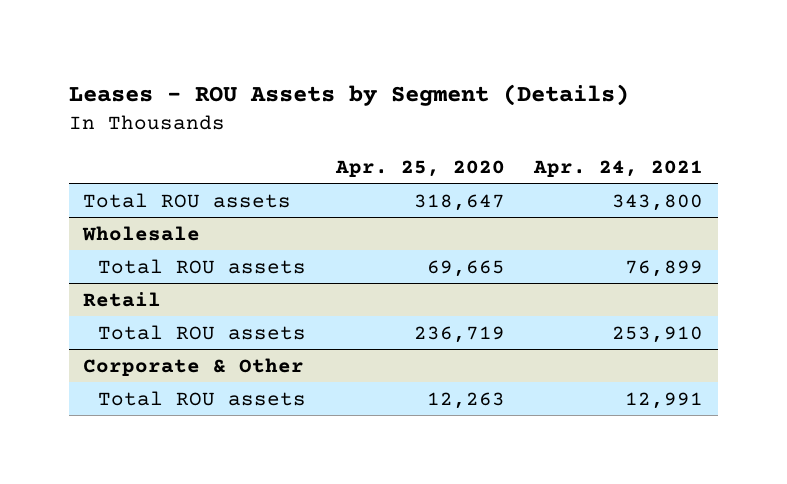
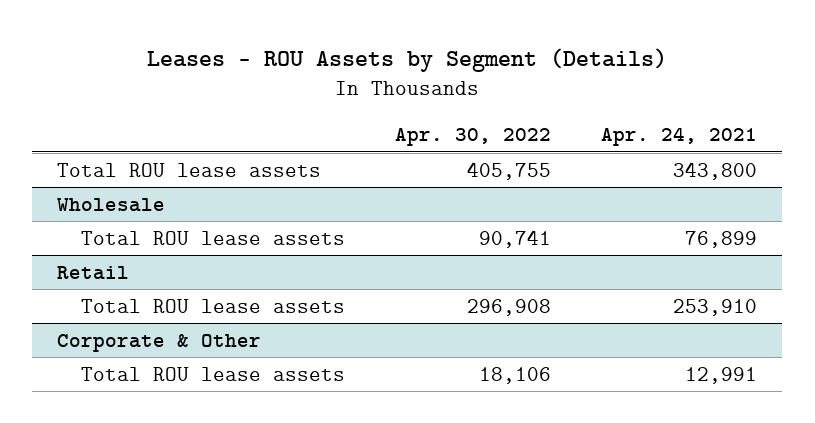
- | Apr. 25, 2020 | Apr. 24, 2021
+ | Apr. 30, 2022 | Apr. 24, 2021
- Total ROU assets | 318,647 | 343,800
+ Total ROU lease assets | 405,755 | 343,800
@ Wholesale
- Total ROU assets | 69,665 | 76,899
+ Total ROU lease assets | 90,741 | 76,899
@ Retail
- Total ROU assets | 236,719 | 253,910
+ Total ROU lease assets | 296,908 | 253,910
@ Corporate & Other
- Total ROU assets | 12,263 | 12,991
+ Total ROU lease assets | 18,106 | 12,991

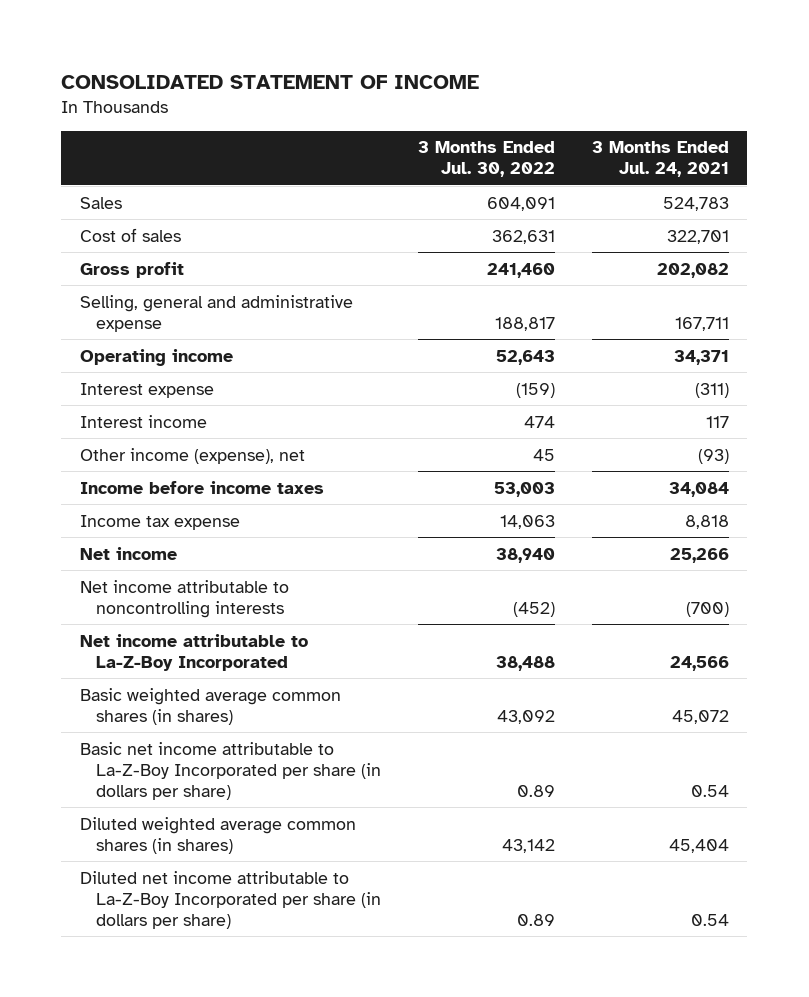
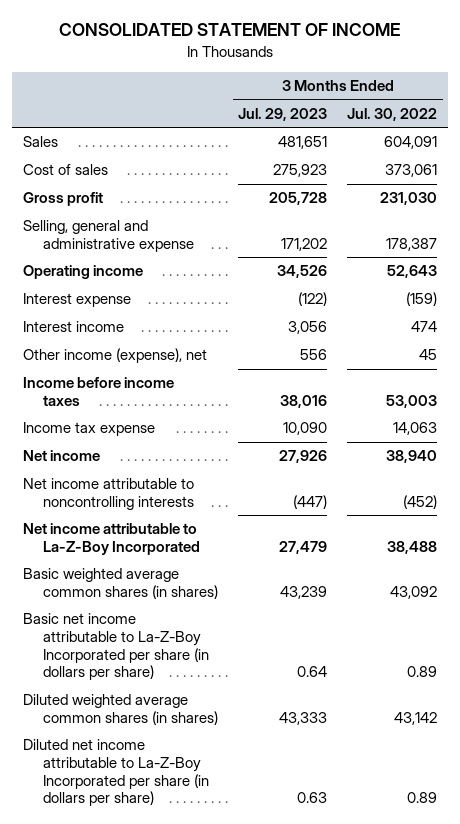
- | 3 Months Ended Jul. 30, 2022 | 3 Months Ended Jul. 24, 2021
+ | 3 Months Ended Jul. 29, 2023 | 3 Months Ended Jul. 30, 2022
- Cost of sales | 362,631 | 322,701
- Gross profit | 241,460 | 202,082
- Selling, general and administrative expense | 188,817 | 167,711
+ Cost of sales | 275,923 | 373,061
+ Gross profit | 205,728 | 231,030
+ Selling, general and administrative expense | 171,202 | 178,387

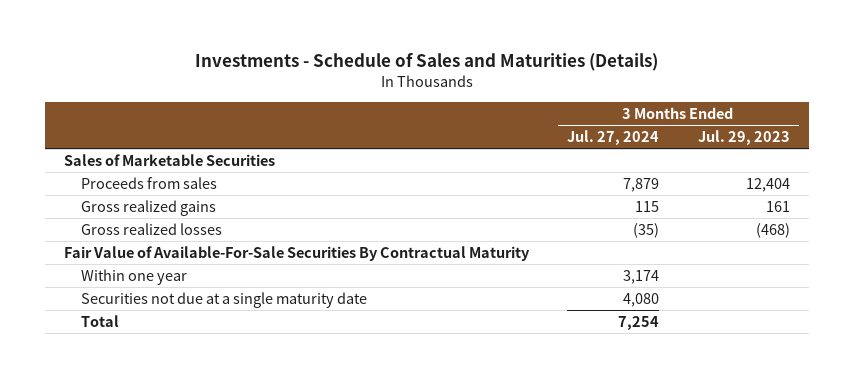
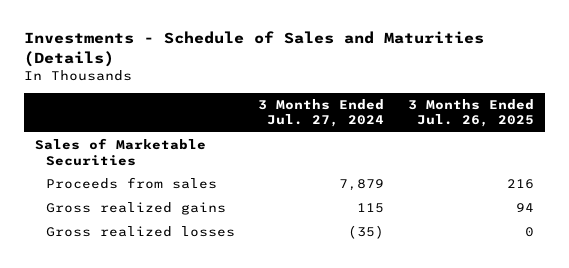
- | 3 Months Ended Jul. 27, 2024 | 3 Months Ended Jul. 29, 2023
+ | 3 Months Ended Jul. 27, 2024 | 3 Months Ended Jul. 26, 2025
- Fair Value of Available-For-Sale Securities By Contractual Maturity
- Within one year | 3,174 |
- Securities not due at a single maturity date | 4,080 |
- Total | 7,254 |

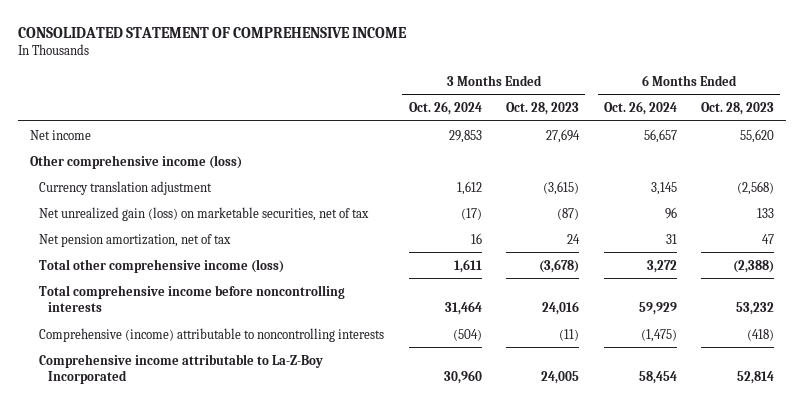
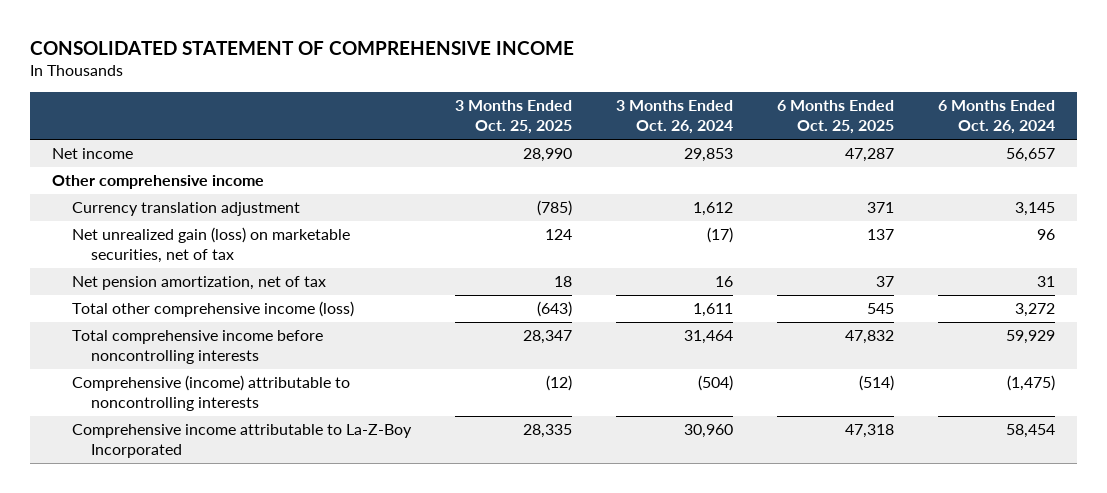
- | 3 Months Ended Oct. 26, 2024 | 3 Months Ended Oct. 28, 2023 | 6 Months Ended Oct. 26, 2024 | 6 Months Ended Oct. 28, 2023
+ | 3 Months Ended Oct. 25, 2025 | 3 Months Ended Oct. 26, 2024 | 6 Months Ended Oct. 25, 2025 | 6 Months Ended Oct. 26, 2024
- Other comprehensive income (loss)
+ Other comprehensive income

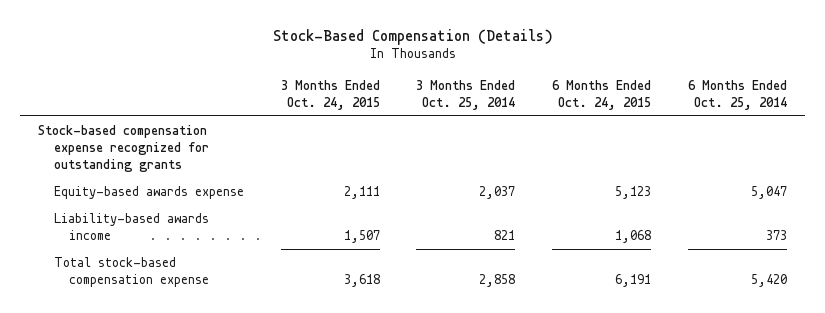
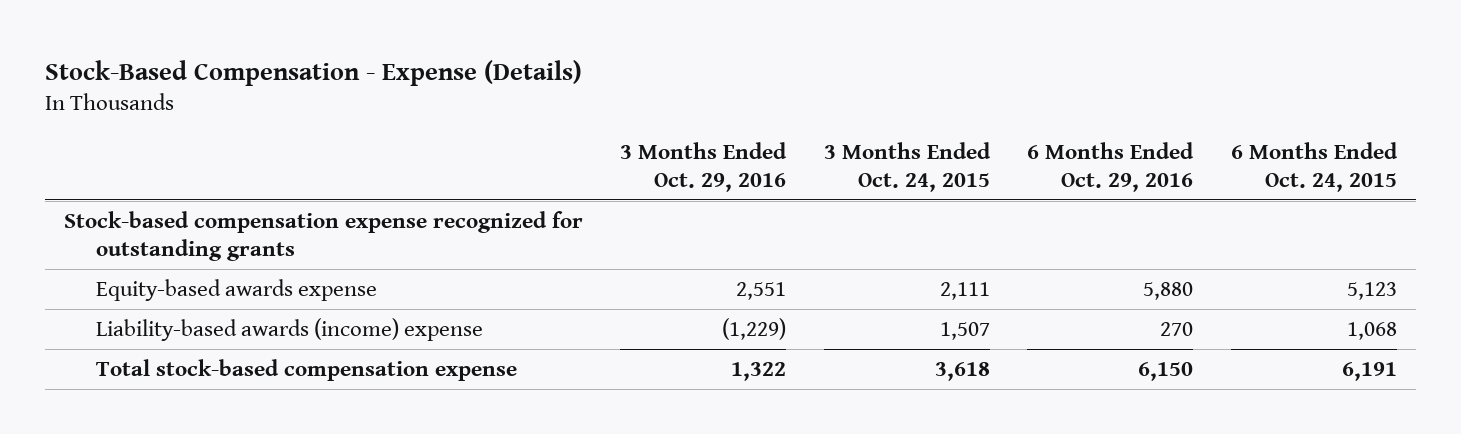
- Stock-Based Compensation (Details)
+ Stock-Based Compensation - Expense (Details)
- | 3 Months Ended Oct. 24, 2015 | 3 Months Ended Oct. 25, 2014 | 6 Months Ended Oct. 24, 2015 | 6 Months Ended Oct. 25, 2014
+ | 3 Months Ended Oct. 29, 2016 | 3 Months Ended Oct. 24, 2015 | 6 Months Ended Oct. 29, 2016 | 6 Months Ended Oct. 24, 2015
- Liability-based awards income | 1,507 | 821 | 1,068 | 373
+ Liability-based awards (income) expense | (1,229) | 1,507 | 270 | 1,068

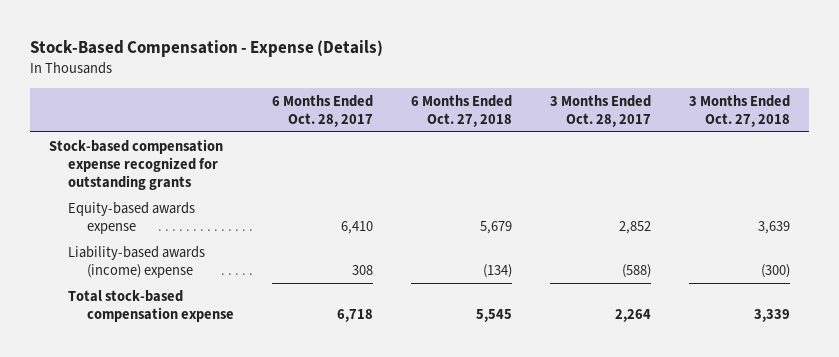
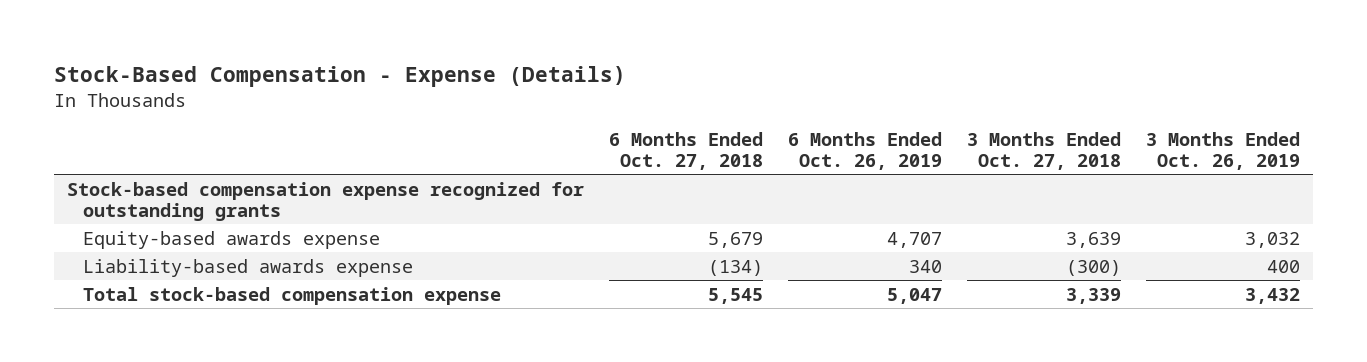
- | 6 Months Ended Oct. 28, 2017 | 6 Months Ended Oct. 27, 2018 | 3 Months Ended Oct. 28, 2017 | 3 Months Ended Oct. 27, 2018
+ | 6 Months Ended Oct. 27, 2018 | 6 Months Ended Oct. 26, 2019 | 3 Months Ended Oct. 27, 2018 | 3 Months Ended Oct. 26, 2019
- Liability-based awards (income) expense | 308 | (134) | (588) | (300)
+ Liability-based awards expense | (134) | 340 | (300) | 400

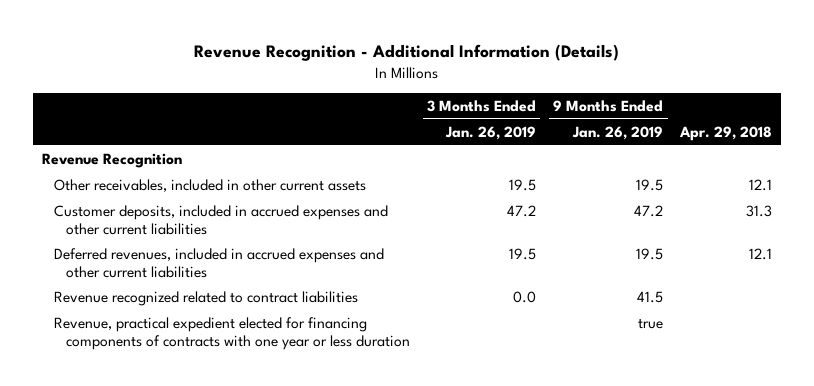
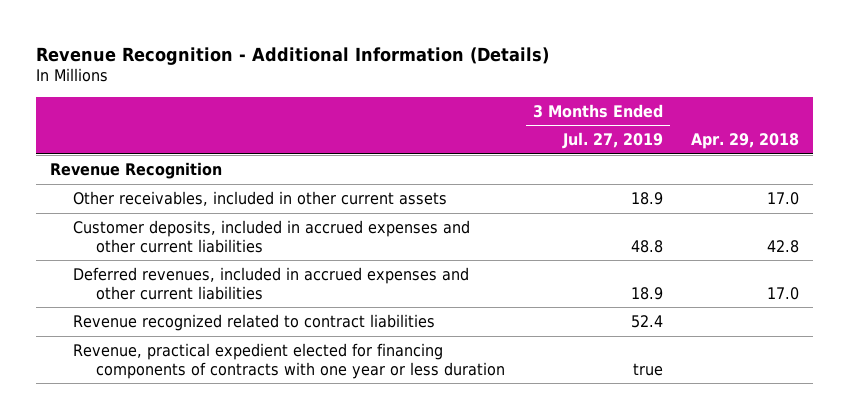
- | 3 Months Ended Jan. 26, 2019 | 9 Months Ended Jan. 26, 2019 | Apr. 29, 2018
+ | 3 Months Ended Jul. 27, 2019 | Apr. 29, 2018
- Other receivables, included in other current assets | 19.5 | 19.5 | 12.1
- Customer deposits, included in accrued expenses and other current liabilities | 47.2 | 47.2 | 31.3
- Deferred revenues, included in accrued expenses and other current liabilities | 19.5 | 19.5 | 12.1
+ Other receivables, included in other current assets | 18.9 | 17.0
+ Customer deposits, included in accrued expenses and other current liabilities | 48.8 | 42.8
+ Deferred revenues, included in accrued expenses and other current liabilities | 18.9 | 17.0

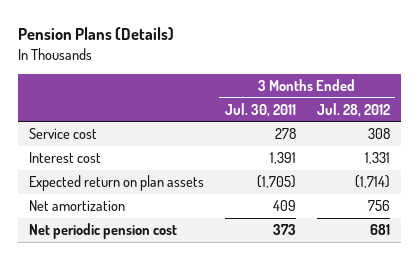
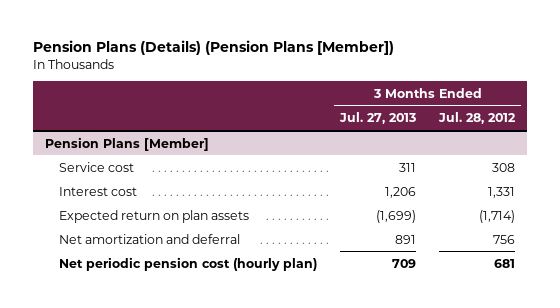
- Pension Plans (Details)
+ Pension Plans (Details) (Pension Plans [Member])
- | 3 Months Ended Jul. 30, 2011 | 3 Months Ended Jul. 28, 2012
+ | 3 Months Ended Jul. 27, 2013 | 3 Months Ended Jul. 28, 2012
+ Pension Plans [Member]
- Net amortization | 409 | 756
- Net periodic pension cost | 373 | 681
+ Net amortization and deferral | 891 | 756
+ Net periodic pension cost (hourly plan) | 709 | 681

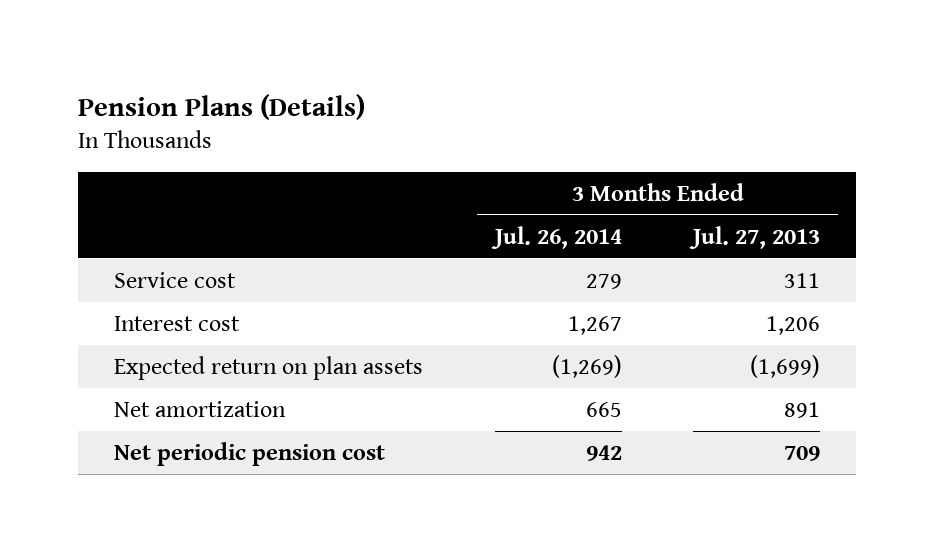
- Pension Plans (Details) (Pension Plans [Member])
+ Pension Plans (Details)
- | 3 Months Ended Jul. 27, 2013 | 3 Months Ended Jul. 28, 2012
+ | 3 Months Ended Jul. 26, 2014 | 3 Months Ended Jul. 27, 2013
- Pension Plans [Member]
- Net amortization and deferral | 891 | 756
- Net periodic pension cost (hourly plan) | 709 | 681
+ Net amortization | 665 | 891
+ Net periodic pension cost | 942 | 709

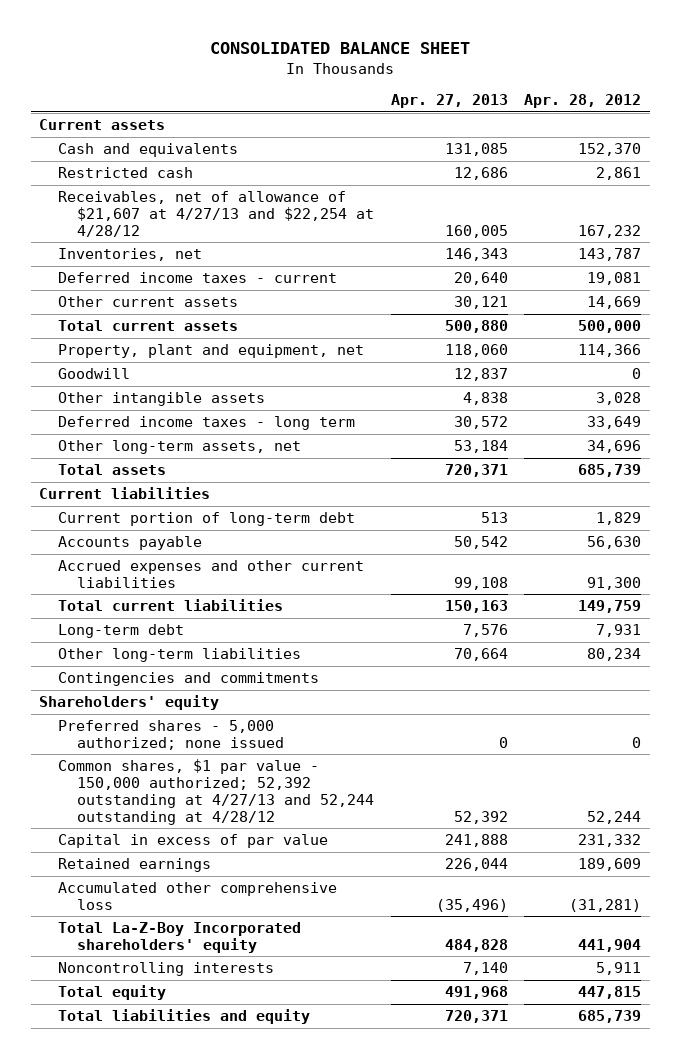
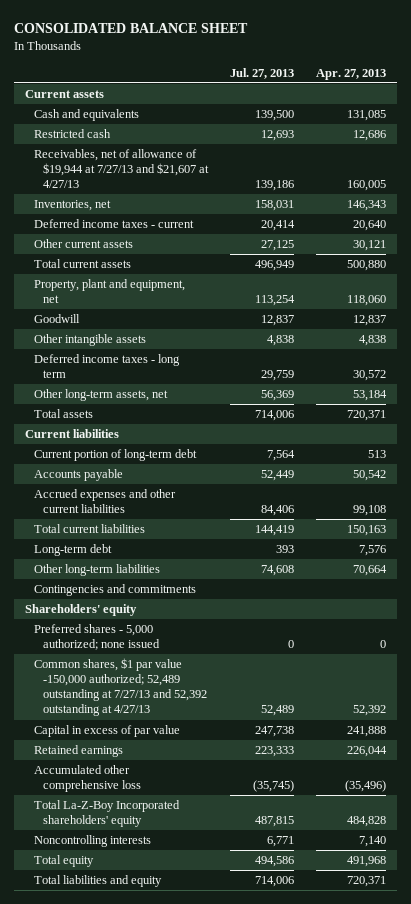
- | Apr. 27, 2013 | Apr. 28, 2012
+ | Jul. 27, 2013 | Apr. 27, 2013
- Receivables, net of allowance of $21,607 at 4/27/13 and $22,254 at 4/28/12 | 160,005 | 167,232
+ Receivables, net of allowance of $19,944 at 7/27/13 and $21,607 at 4/27/13 | 139,186 | 160,005
- Common shares, $1 par value - 150,000 authorized; 52,392 outstanding at 4/27/13 and 52,244 outstanding at 4/28/12 | 52,392 | 52,244
+ Common shares, $1 par value -150,000 authorized; 52,489 outstanding at 7/27/13 and 52,392 outstanding at 4/27/13 | 52,489 | 52,392

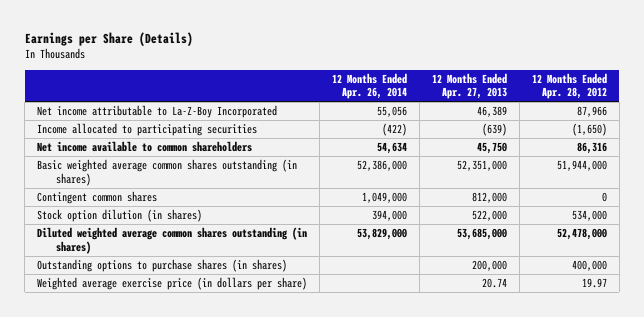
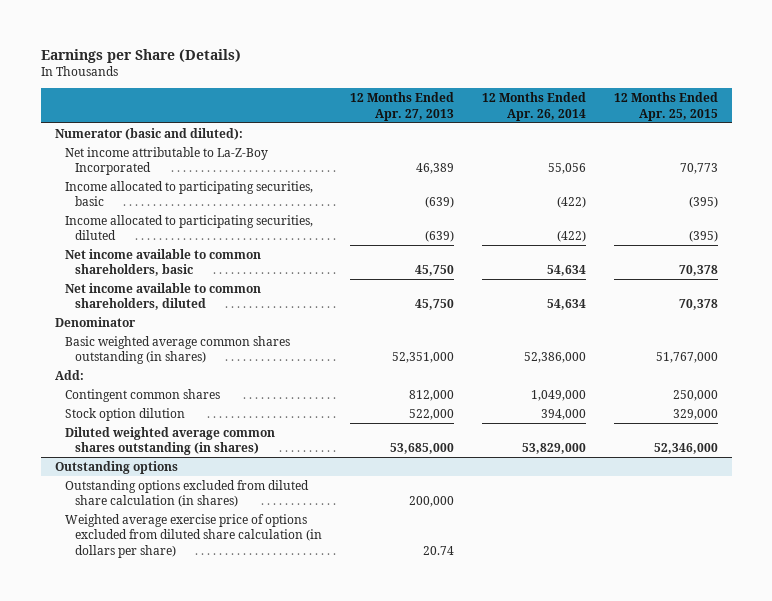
- | 12 Months Ended Apr. 26, 2014 | 12 Months Ended Apr. 27, 2013 | 12 Months Ended Apr. 28, 2012
+ | 12 Months Ended Apr. 27, 2013 | 12 Months Ended Apr. 26, 2014 | 12 Months Ended Apr. 25, 2015
+ Numerator (basic and diluted):
- Income allocated to participating securities | (422) | (639) | (1,650)
- Net income available to common shareholders | 54,634 | 45,750 | 86,316
+ Income allocated to participating securities, basic | (639) | (422) | (395)
+ Income allocated to participating securities, diluted | (639) | (422) | (395)
+ Net income available to common shareholders, basic | 45,750 | 54,634 | 70,378
+ Net income available to common shareholders, diluted | 45,750 | 54,634 | 70,378
+ Denominator
+ Add:
- Stock option dilution (in shares) | 394,000 | 522,000 | 534,000
+ Stock option dilution | 522,000 | 394,000 | 329,000
- Outstanding options to purchase shares (in shares) | | 200,000 | 400,000
- Weighted average exercise price (in dollars per share) | | 20.74 | 19.97
+ Outstanding options
+ Outstanding options excluded from diluted share calculation (in shares) | 200,000 | |
+ Weighted average exercise price of options excluded from diluted share calculation (in dollars per share) | 20.74 | |

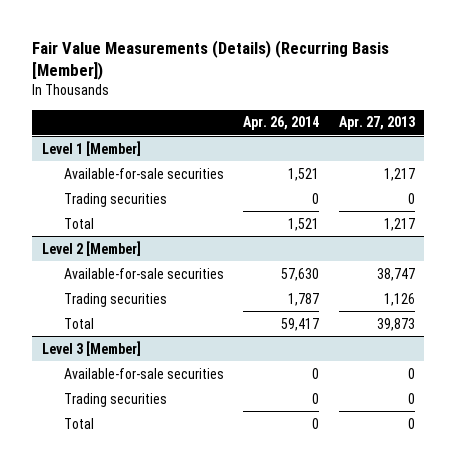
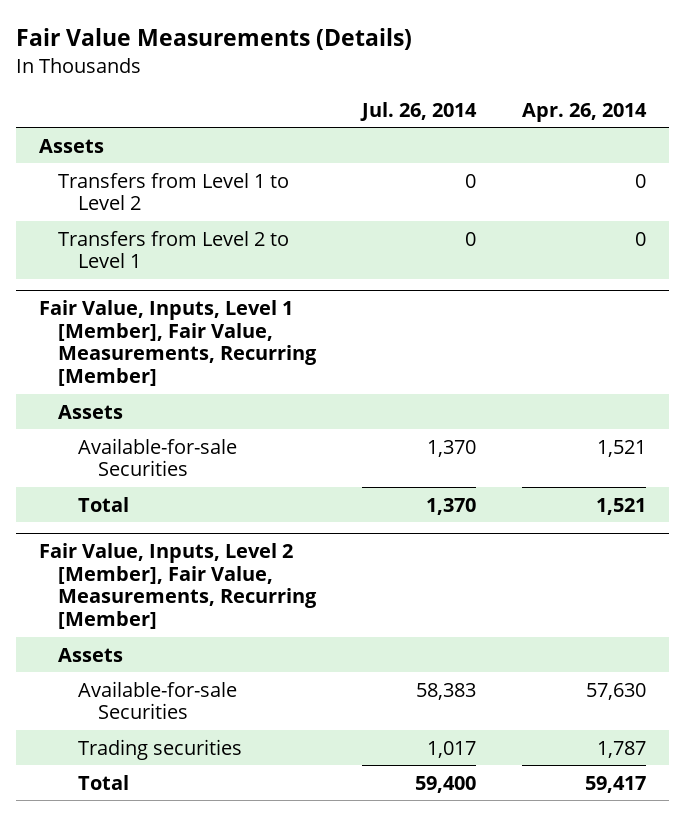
- Fair Value Measurements (Details) (Recurring Basis [Member])
+ Fair Value Measurements (Details)
- | Apr. 26, 2014 | Apr. 27, 2013
+ | Jul. 26, 2014 | Apr. 26, 2014
- Level 1 [Member]
- Available-for-sale securities | 1,521 | 1,217
- Trading securities | 0 | 0
+ Assets
+ Transfers from Level 1 to Level 2 | 0 | 0
+ Transfers from Level 2 to Level 1 | 0 | 0
+ Fair Value, Inputs, Level 1 [Member], Fair Value, Measurements, Recurring [Member]
+ Assets
+ Available-for-sale Securities | 1,370 | 1,521
- Level 2 [Member]
- Available-for-sale securities | 57,630 | 38,747
+ Fair Value, Inputs, Level 2 [Member], Fair Value, Measurements, Recurring [Member]
+ Assets
+ Available-for-sale Securities | 58,383 | 57,630
- Level 3 [Member]
- Available-for-sale securities | 0 | 0
- Trading securities | 0 | 0
- Total | 0 | 0

